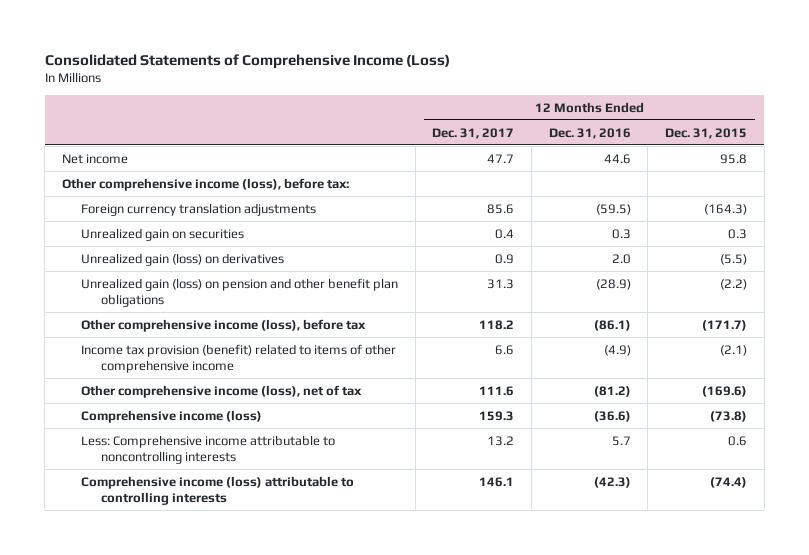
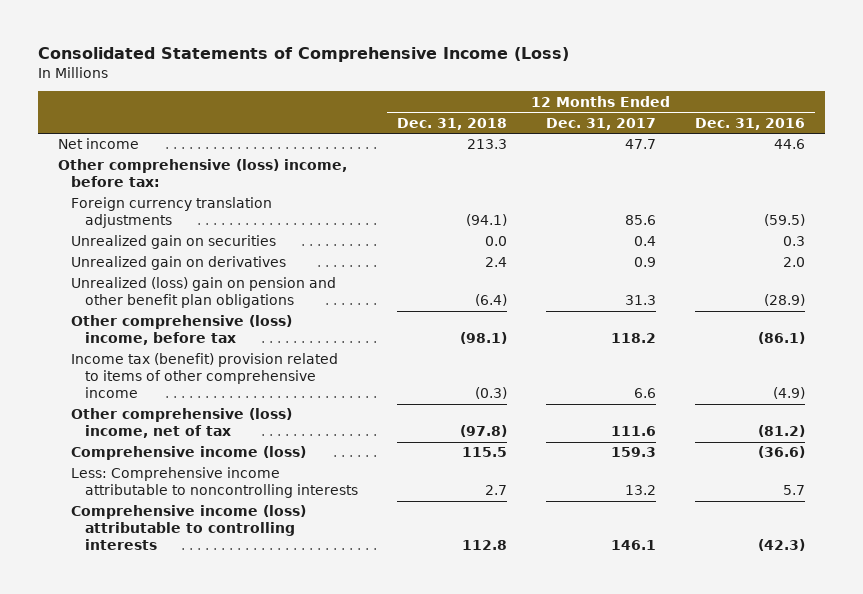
- | 12 Months Ended Dec. 31, 2017 | 12 Months Ended Dec. 31, 2016 | 12 Months Ended Dec. 31, 2015
+ | 12 Months Ended Dec. 31, 2018 | 12 Months Ended Dec. 31, 2017 | 12 Months Ended Dec. 31, 2016
- Other comprehensive income (loss), before tax:
+ Other comprehensive (loss) income, before tax:
- Unrealized gain (loss) on derivatives | 0.9 | 2.0 | (5.5)
- Unrealized gain (loss) on pension and other benefit plan obligations | 31.3 | (28.9) | (2.2)
- Other comprehensive income (loss), before tax | 118.2 | (86.1) | (171.7)
- Income tax provision (benefit) related to items of other comprehensive income | 6.6 | (4.9) | (2.1)
- Other comprehensive income (loss), net of tax | 111.6 | (81.2) | (169.6)
+ Unrealized gain on derivatives | 2.4 | 0.9 | 2.0
+ Unrealized (loss) gain on pension and other benefit plan obligations | (6.4) | 31.3 | (28.9)
+ Other comprehensive (loss) income, before tax | (98.1) | 118.2 | (86.1)
+ Income tax (benefit) provision related to items of other comprehensive income | (0.3) | 6.6 | (4.9)
+ Other comprehensive (loss) income, net of tax | (97.8) | 111.6 | (81.2)

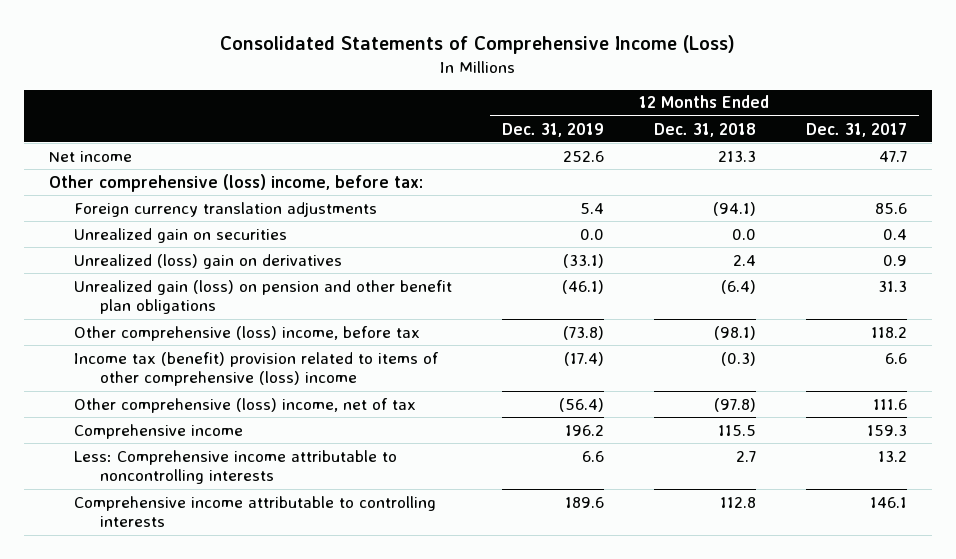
- | 12 Months Ended Dec. 31, 2018 | 12 Months Ended Dec. 31, 2017 | 12 Months Ended Dec. 31, 2016
+ | 12 Months Ended Dec. 31, 2019 | 12 Months Ended Dec. 31, 2018 | 12 Months Ended Dec. 31, 2017
- Unrealized gain on derivatives | 2.4 | 0.9 | 2.0
- Unrealized (loss) gain on pension and other benefit plan obligations | (6.4) | 31.3 | (28.9)
+ Unrealized (loss) gain on derivatives | (33.1) | 2.4 | 0.9
+ Unrealized gain (loss) on pension and other benefit plan obligations | (46.1) | (6.4) | 31.3
- Income tax (benefit) provision related to items of other comprehensive income | (0.3) | 6.6 | (4.9)
+ Income tax (benefit) provision related to items of other comprehensive (loss) income | (17.4) | (0.3) | 6.6
- Comprehensive income (loss) | 115.5 | 159.3 | (36.6)
+ Comprehensive income | 196.2 | 115.5 | 159.3
- Comprehensive income (loss) attributable to controlling interests | 112.8 | 146.1 | (42.3)
+ Comprehensive income attributable to controlling interests | 189.6 | 112.8 | 146.1

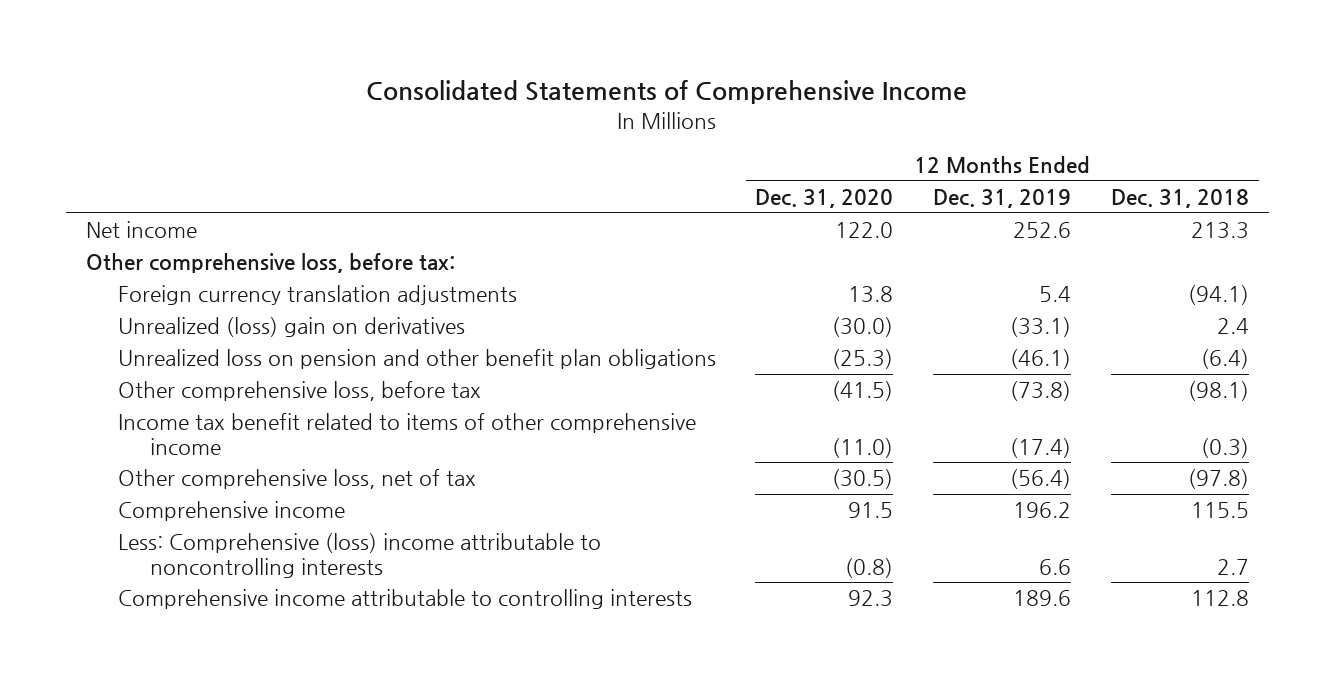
- Consolidated Statements of Comprehensive Income (Loss)
+ Consolidated Statements of Comprehensive Income
- | 12 Months Ended Dec. 31, 2019 | 12 Months Ended Dec. 31, 2018 | 12 Months Ended Dec. 31, 2017
+ | 12 Months Ended Dec. 31, 2020 | 12 Months Ended Dec. 31, 2019 | 12 Months Ended Dec. 31, 2018
- Other comprehensive (loss) income, before tax:
+ Other comprehensive loss, before tax:
- Unrealized gain on securities | 0.0 | 0.0 | 0.4
- Unrealized gain (loss) on pension and other benefit plan obligations | (46.1) | (6.4) | 31.3
- Other comprehensive (loss) income, before tax | (73.8) | (98.1) | 118.2
- Income tax (benefit) provision related to items of other comprehensive (loss) income | (17.4) | (0.3) | 6.6
- Other comprehensive (loss) income, net of tax | (56.4) | (97.8) | 111.6
+ Unrealized loss on pension and other benefit plan obligations | (25.3) | (46.1) | (6.4)
+ Other comprehensive loss, before tax | (41.5) | (73.8) | (98.1)
+ Income tax benefit related to items of other comprehensive income | (11.0) | (17.4) | (0.3)
+ Other comprehensive loss, net of tax | (30.5) | (56.4) | (97.8)
- Less: Comprehensive income attributable to noncontrolling interests | 6.6 | 2.7 | 13.2
+ Less: Comprehensive (loss) income attributable to noncontrolling interests | (0.8) | 6.6 | 2.7

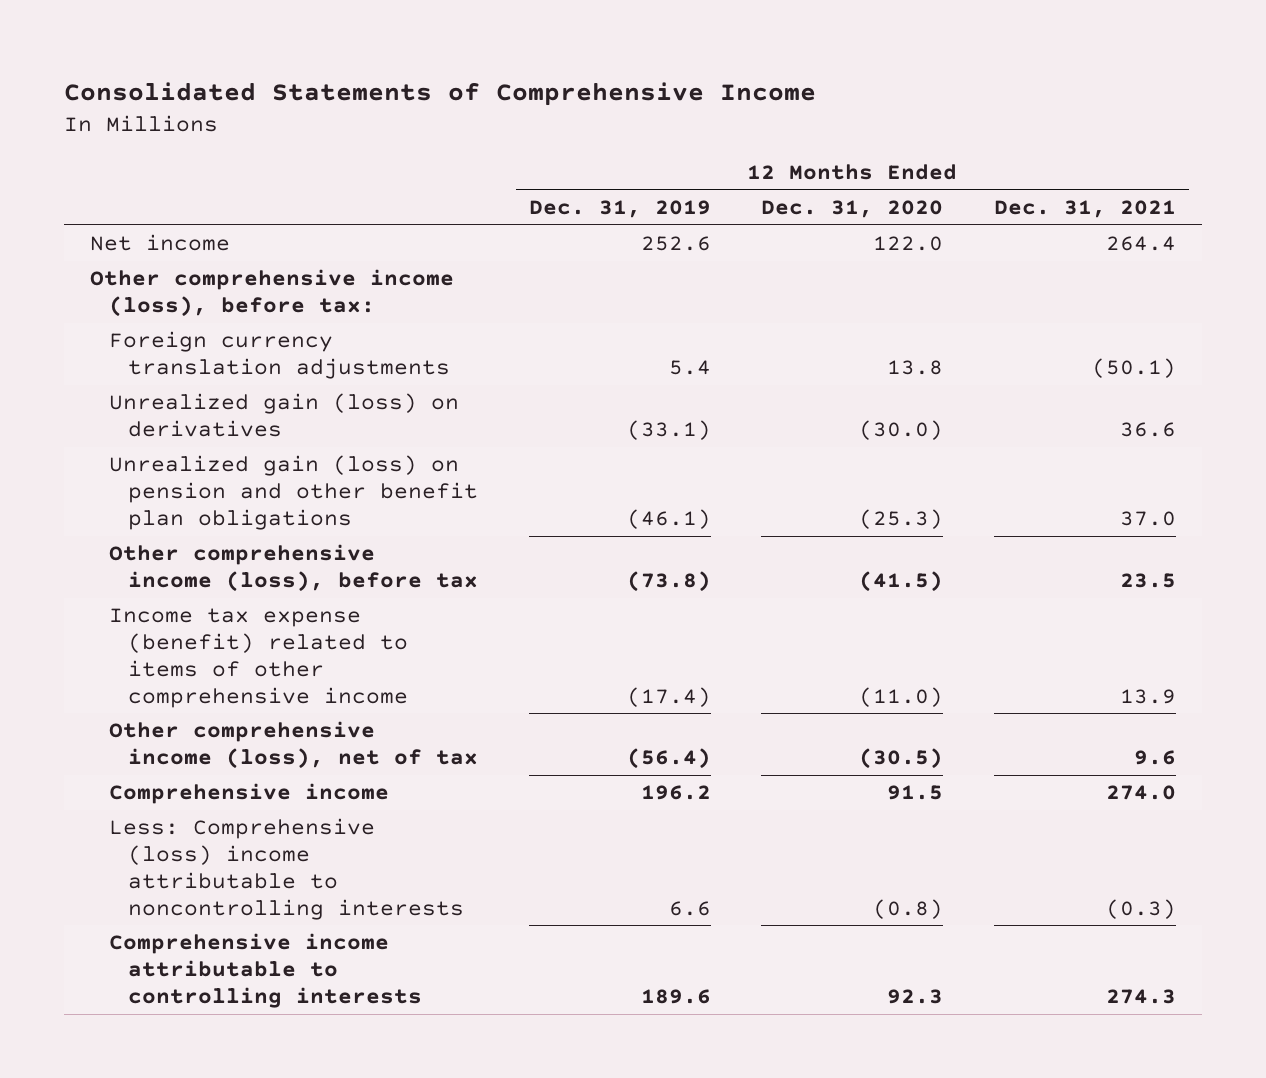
- | 12 Months Ended Dec. 31, 2020 | 12 Months Ended Dec. 31, 2019 | 12 Months Ended Dec. 31, 2018
+ | 12 Months Ended Dec. 31, 2019 | 12 Months Ended Dec. 31, 2020 | 12 Months Ended Dec. 31, 2021
- Other comprehensive loss, before tax:
+ Other comprehensive income (loss), before tax:
- Unrealized (loss) gain on derivatives | (30.0) | (33.1) | 2.4
- Unrealized loss on pension and other benefit plan obligations | (25.3) | (46.1) | (6.4)
- Other comprehensive loss, before tax | (41.5) | (73.8) | (98.1)
- Income tax benefit related to items of other comprehensive income | (11.0) | (17.4) | (0.3)
- Other comprehensive loss, net of tax | (30.5) | (56.4) | (97.8)
+ Unrealized gain (loss) on derivatives | (33.1) | (30.0) | 36.6
+ Unrealized gain (loss) on pension and other benefit plan obligations | (46.1) | (25.3) | 37.0
+ Other comprehensive income (loss), before tax | (73.8) | (41.5) | 23.5
+ Income tax expense (benefit) related to items of other comprehensive income | (17.4) | (11.0) | 13.9
+ Other comprehensive income (loss), net of tax | (56.4) | (30.5) | 9.6

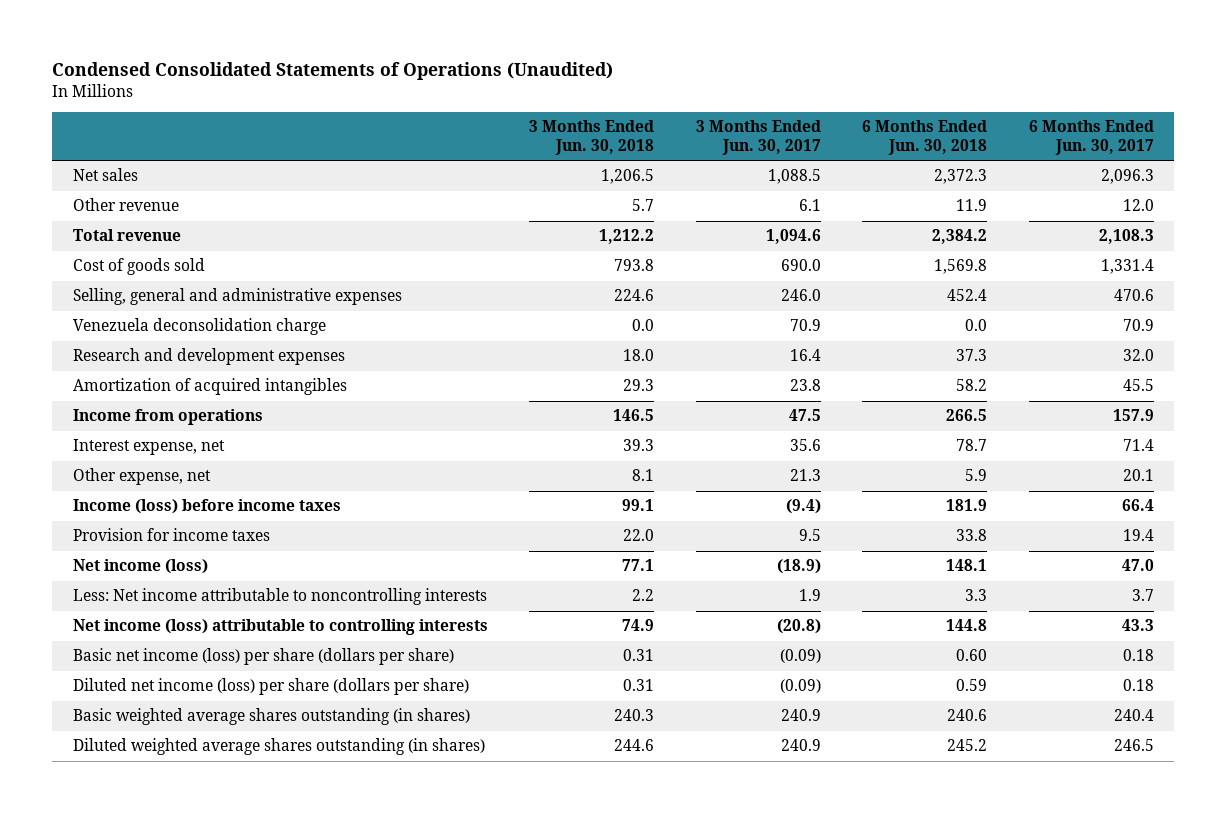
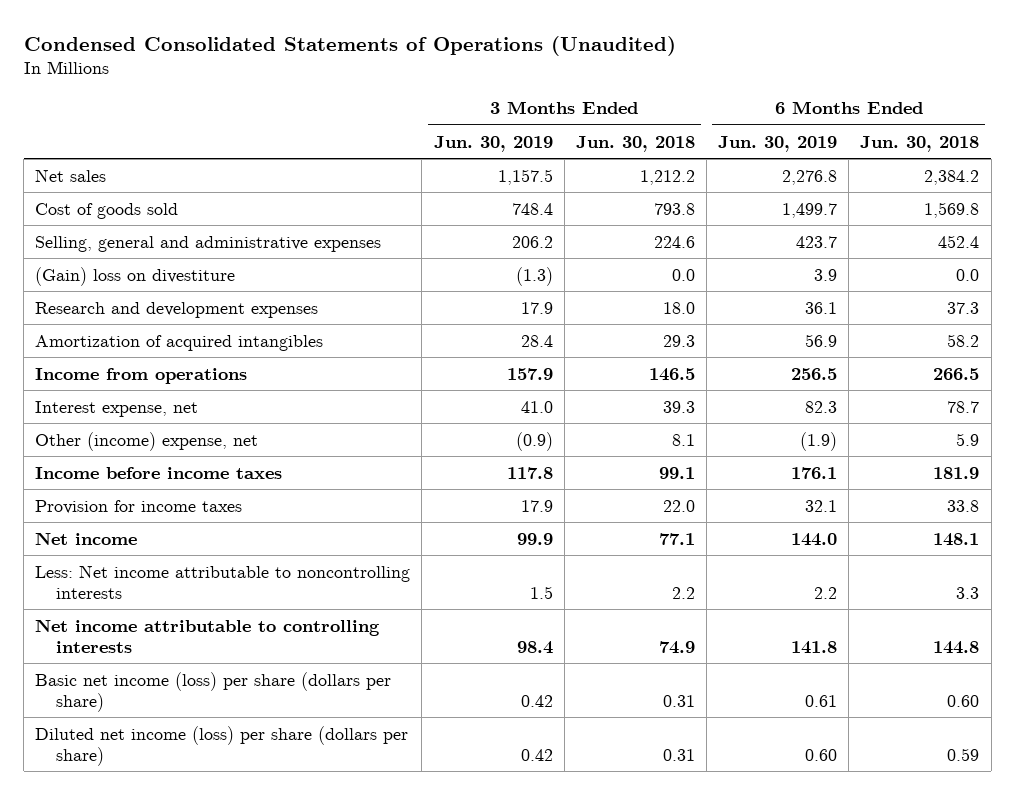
- | 3 Months Ended Jun. 30, 2018 | 3 Months Ended Jun. 30, 2017 | 6 Months Ended Jun. 30, 2018 | 6 Months Ended Jun. 30, 2017
+ | 3 Months Ended Jun. 30, 2019 | 3 Months Ended Jun. 30, 2018 | 6 Months Ended Jun. 30, 2019 | 6 Months Ended Jun. 30, 2018
- Net sales | 1,206.5 | 1,088.5 | 2,372.3 | 2,096.3
- Other revenue | 5.7 | 6.1 | 11.9 | 12.0
- Total revenue | 1,212.2 | 1,094.6 | 2,384.2 | 2,108.3
+ Net sales | 1,157.5 | 1,212.2 | 2,276.8 | 2,384.2
- Venezuela deconsolidation charge | 0.0 | 70.9 | 0.0 | 70.9
+ (Gain) loss on divestiture | (1.3) | 0.0 | 3.9 | 0.0
- Other expense, net | 8.1 | 21.3 | 5.9 | 20.1
- Income (loss) before income taxes | 99.1 | (9.4) | 181.9 | 66.4
+ Other (income) expense, net | (0.9) | 8.1 | (1.9) | 5.9
+ Income before income taxes | 117.8 | 99.1 | 176.1 | 181.9
- Net income (loss) | 77.1 | (18.9) | 148.1 | 47.0
+ Net income | 99.9 | 77.1 | 144.0 | 148.1
- Net income (loss) attributable to controlling interests | 74.9 | (20.8) | 144.8 | 43.3
+ Net income attributable to controlling interests | 98.4 | 74.9 | 141.8 | 144.8
- Basic weighted average shares outstanding (in shares) | 240.3 | 240.9 | 240.6 | 240.4
- Diluted weighted average shares outstanding (in shares) | 244.6 | 240.9 | 245.2 | 246.5

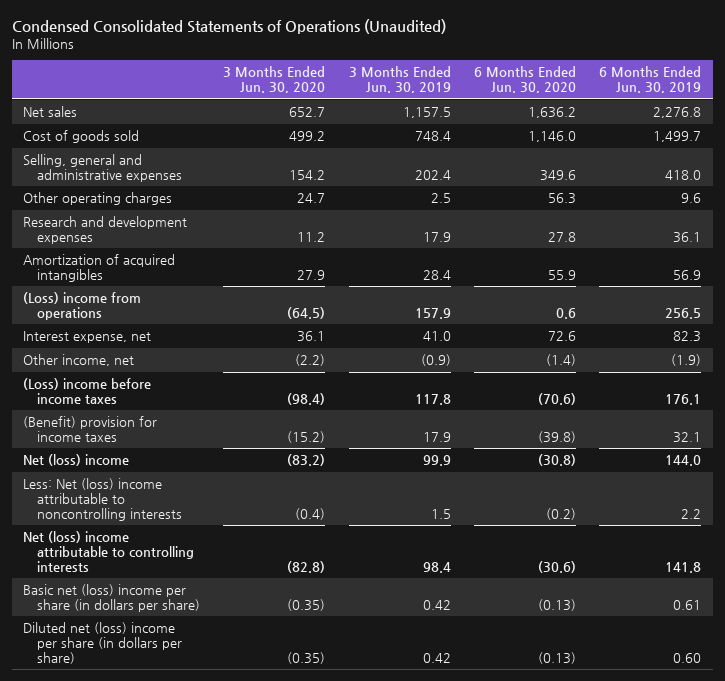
- | 3 Months Ended Jun. 30, 2019 | 3 Months Ended Jun. 30, 2018 | 6 Months Ended Jun. 30, 2019 | 6 Months Ended Jun. 30, 2018
+ | 3 Months Ended Jun. 30, 2020 | 3 Months Ended Jun. 30, 2019 | 6 Months Ended Jun. 30, 2020 | 6 Months Ended Jun. 30, 2019
- Selling, general and administrative expenses | 206.2 | 224.6 | 423.7 | 452.4
- (Gain) loss on divestiture | (1.3) | 0.0 | 3.9 | 0.0
+ Selling, general and administrative expenses | 154.2 | 202.4 | 349.6 | 418.0
+ Other operating charges | 24.7 | 2.5 | 56.3 | 9.6
- Income from operations | 157.9 | 146.5 | 256.5 | 266.5
+ (Loss) income from operations | (64.5) | 157.9 | 0.6 | 256.5
- Other (income) expense, net | (0.9) | 8.1 | (1.9) | 5.9
- Income before income taxes | 117.8 | 99.1 | 176.1 | 181.9
- Provision for income taxes | 17.9 | 22.0 | 32.1 | 33.8
- Net income | 99.9 | 77.1 | 144.0 | 148.1
- Less: Net income attributable to noncontrolling interests | 1.5 | 2.2 | 2.2 | 3.3
- Net income attributable to controlling interests | 98.4 | 74.9 | 141.8 | 144.8
- Basic net income (loss) per share (dollars per share) | 0.42 | 0.31 | 0.61 | 0.60
- Diluted net income (loss) per share (dollars per share) | 0.42 | 0.31 | 0.60 | 0.59
+ Other income, net | (2.2) | (0.9) | (1.4) | (1.9)
+ (Loss) income before income taxes | (98.4) | 117.8 | (70.6) | 176.1
+ (Benefit) provision for income taxes | (15.2) | 17.9 | (39.8) | 32.1
+ Net (loss) income | (83.2) | 99.9 | (30.8) | 144.0
+ Less: Net (loss) income attributable to noncontrolling interests | (0.4) | 1.5 | (0.2) | 2.2
+ Net (loss) income attributable to controlling interests | (82.8) | 98.4 | (30.6) | 141.8
+ Basic net (loss) income per share (in dollars per share) | (0.35) | 0.42 | (0.13) | 0.61
+ Diluted net (loss) income per share (in dollars per share) | (0.35) | 0.42 | (0.13) | 0.60

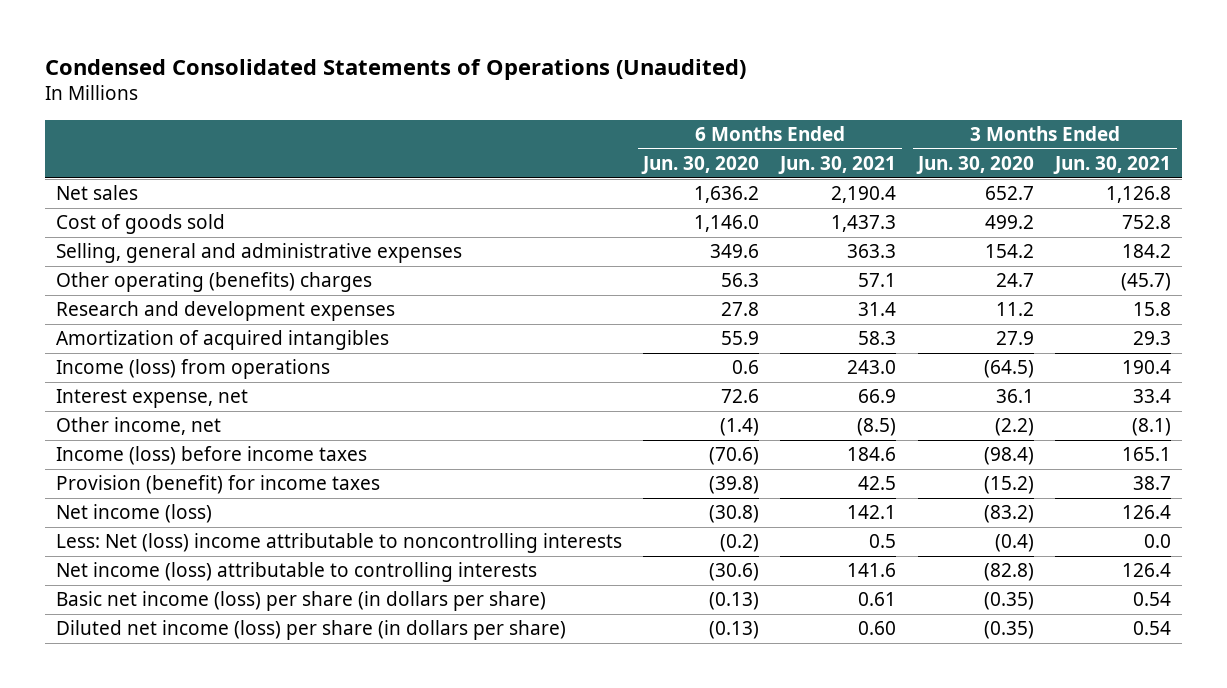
- | 3 Months Ended Jun. 30, 2020 | 3 Months Ended Jun. 30, 2019 | 6 Months Ended Jun. 30, 2020 | 6 Months Ended Jun. 30, 2019
+ | 6 Months Ended Jun. 30, 2020 | 6 Months Ended Jun. 30, 2021 | 3 Months Ended Jun. 30, 2020 | 3 Months Ended Jun. 30, 2021
- Other operating charges | 24.7 | 2.5 | 56.3 | 9.6
+ Other operating (benefits) charges | 56.3 | 57.1 | 24.7 | (45.7)
- (Loss) income from operations | (64.5) | 157.9 | 0.6 | 256.5
+ Income (loss) from operations | 0.6 | 243.0 | (64.5) | 190.4
- (Loss) income before income taxes | (98.4) | 117.8 | (70.6) | 176.1
- (Benefit) provision for income taxes | (15.2) | 17.9 | (39.8) | 32.1
- Net (loss) income | (83.2) | 99.9 | (30.8) | 144.0
+ Income (loss) before income taxes | (70.6) | 184.6 | (98.4) | 165.1
+ Provision (benefit) for income taxes | (39.8) | 42.5 | (15.2) | 38.7
+ Net income (loss) | (30.8) | 142.1 | (83.2) | 126.4
- Net (loss) income attributable to controlling interests | (82.8) | 98.4 | (30.6) | 141.8
- Basic net (loss) income per share (in dollars per share) | (0.35) | 0.42 | (0.13) | 0.61
- Diluted net (loss) income per share (in dollars per share) | (0.35) | 0.42 | (0.13) | 0.60
+ Net income (loss) attributable to controlling interests | (30.6) | 141.6 | (82.8) | 126.4
+ Basic net income (loss) per share (in dollars per share) | (0.13) | 0.61 | (0.35) | 0.54
+ Diluted net income (loss) per share (in dollars per share) | (0.13) | 0.60 | (0.35) | 0.54

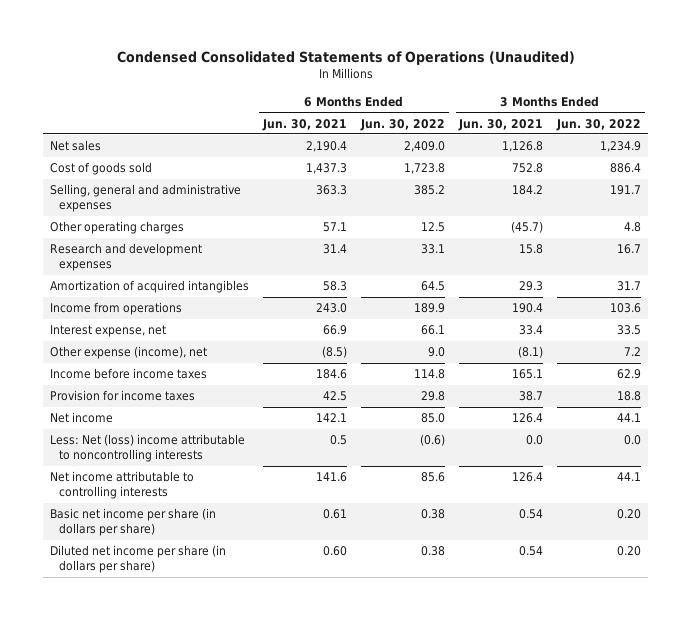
- | 6 Months Ended Jun. 30, 2020 | 6 Months Ended Jun. 30, 2021 | 3 Months Ended Jun. 30, 2020 | 3 Months Ended Jun. 30, 2021
+ | 6 Months Ended Jun. 30, 2021 | 6 Months Ended Jun. 30, 2022 | 3 Months Ended Jun. 30, 2021 | 3 Months Ended Jun. 30, 2022
- Other operating (benefits) charges | 56.3 | 57.1 | 24.7 | (45.7)
+ Other operating charges | 57.1 | 12.5 | (45.7) | 4.8
- Income (loss) from operations | 0.6 | 243.0 | (64.5) | 190.4
+ Income from operations | 243.0 | 189.9 | 190.4 | 103.6
- Other income, net | (1.4) | (8.5) | (2.2) | (8.1)
- Income (loss) before income taxes | (70.6) | 184.6 | (98.4) | 165.1
- Provision (benefit) for income taxes | (39.8) | 42.5 | (15.2) | 38.7
- Net income (loss) | (30.8) | 142.1 | (83.2) | 126.4
+ Other expense (income), net | (8.5) | 9.0 | (8.1) | 7.2
+ Income before income taxes | 184.6 | 114.8 | 165.1 | 62.9
+ Provision for income taxes | 42.5 | 29.8 | 38.7 | 18.8
+ Net income | 142.1 | 85.0 | 126.4 | 44.1
- Net income (loss) attributable to controlling interests | (30.6) | 141.6 | (82.8) | 126.4
- Basic net income (loss) per share (in dollars per share) | (0.13) | 0.61 | (0.35) | 0.54
- Diluted net income (loss) per share (in dollars per share) | (0.13) | 0.60 | (0.35) | 0.54
+ Net income attributable to controlling interests | 141.6 | 85.6 | 126.4 | 44.1
+ Basic net income per share (in dollars per share) | 0.61 | 0.38 | 0.54 | 0.20
+ Diluted net income per share (in dollars per share) | 0.60 | 0.38 | 0.54 | 0.20

